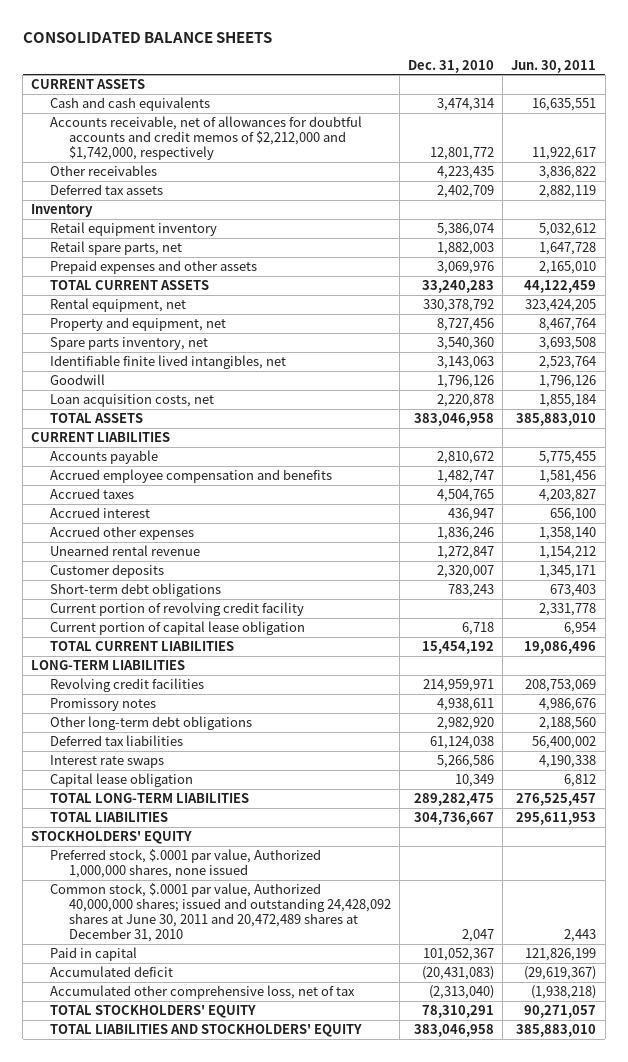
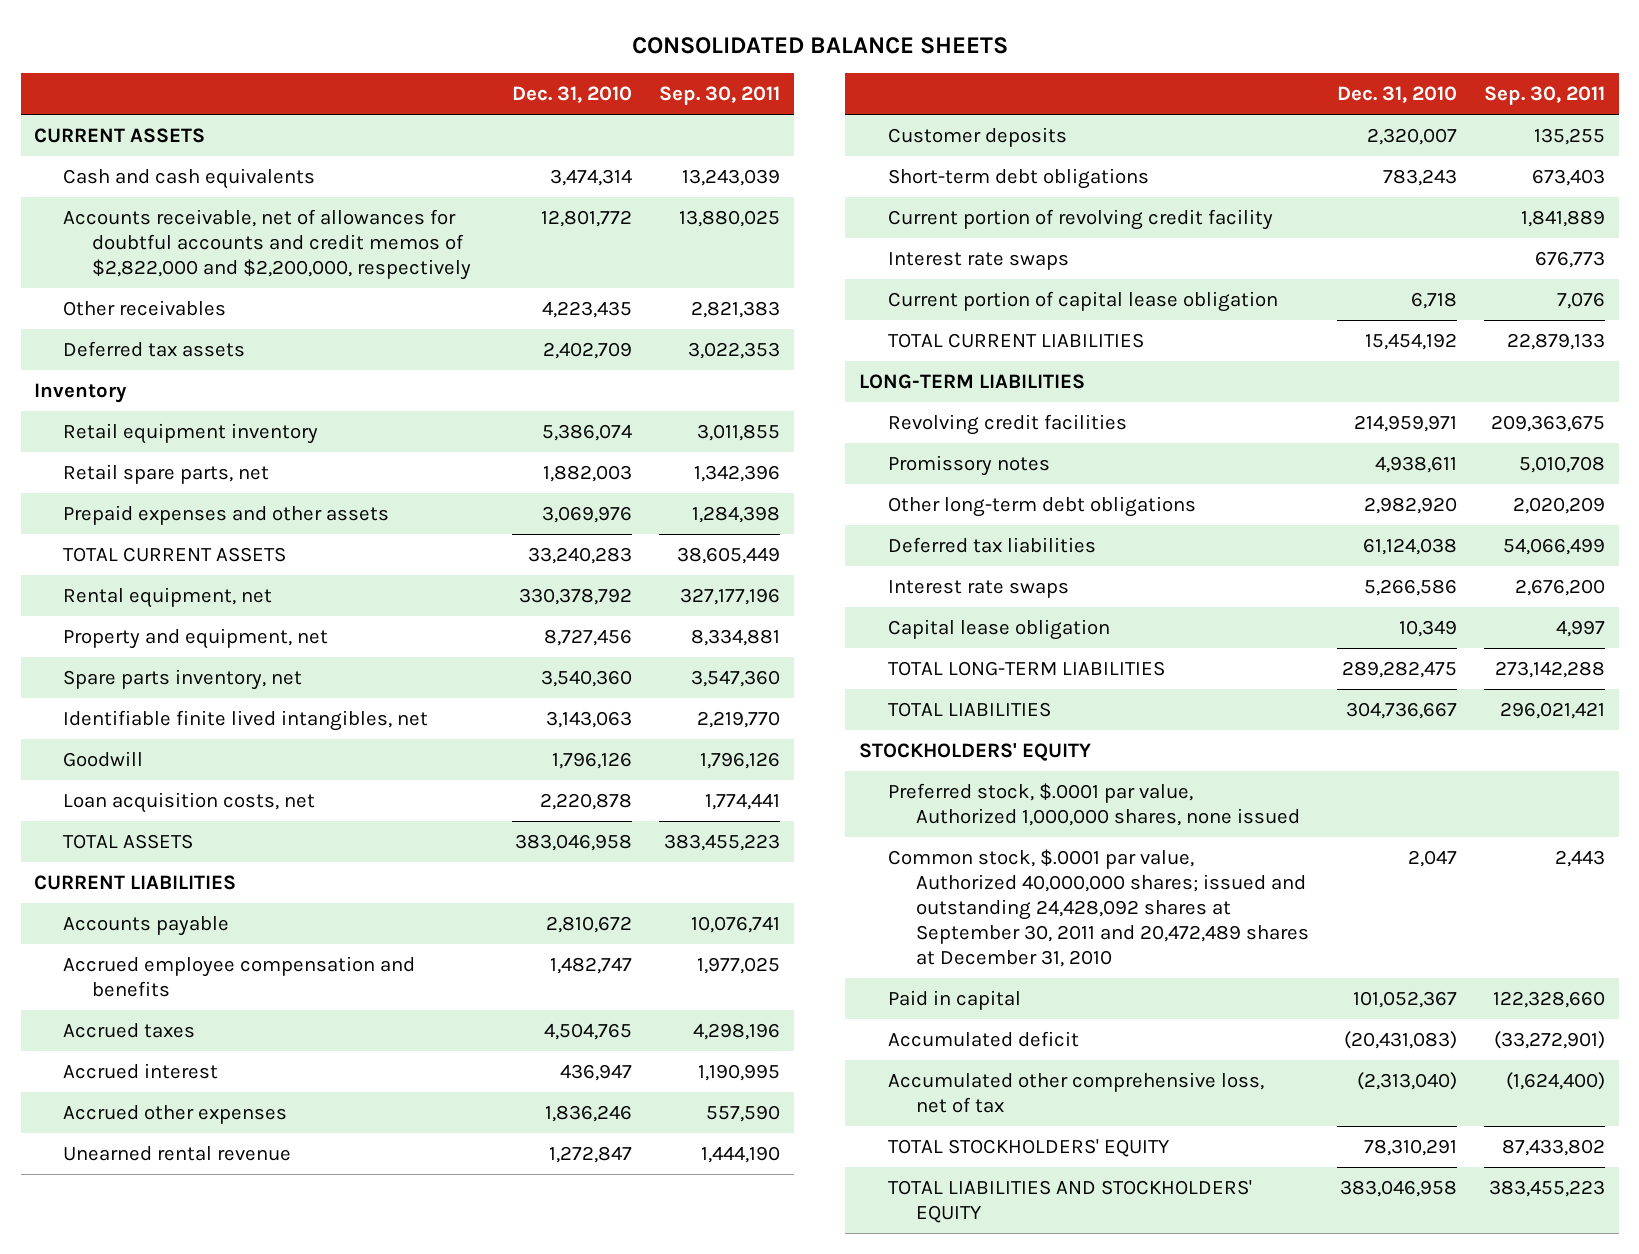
- | Dec. 31, 2010 | Jun. 30, 2011
+ | Dec. 31, 2010 | Sep. 30, 2011
- Accounts receivable, net of allowances for doubtful accounts and credit memos of $2,212,000 and $1,742,000, respectively | 12,801,772 | 11,922,617
+ Accounts receivable, net of allowances for doubtful accounts and credit memos of $2,822,000 and $2,200,000, respectively | 12,801,772 | 13,880,025
+ Interest rate swaps | | 676,773
- Common stock, $.0001 par value, Authorized 40,000,000 shares; issued and outstanding 24,428,092 shares at June 30, 2011 and 20,472,489 shares at December 31, 2010 | 2,047 | 2,443
+ Common stock, $.0001 par value, Authorized 40,000,000 shares; issued and outstanding 24,428,092 shares at September 30, 2011 and 20,472,489 shares at December 31, 2010 | 2,047 | 2,443

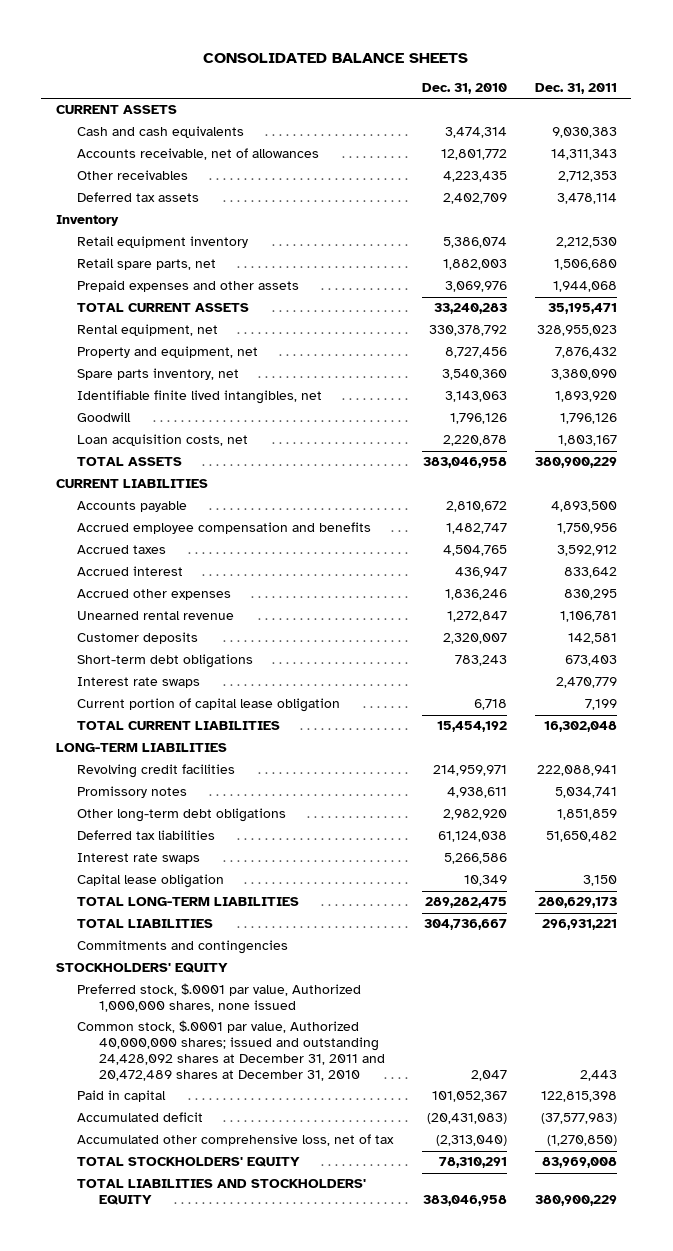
- | Dec. 31, 2010 | Sep. 30, 2011
+ | Dec. 31, 2010 | Dec. 31, 2011
- Accounts receivable, net of allowances for doubtful accounts and credit memos of $2,822,000 and $2,200,000, respectively | 12,801,772 | 13,880,025
+ Accounts receivable, net of allowances | 12,801,772 | 14,311,343
- Current portion of revolving credit facility | | 1,841,889
+ Commitments and contingencies
- Common stock, $.0001 par value, Authorized 40,000,000 shares; issued and outstanding 24,428,092 shares at September 30, 2011 and 20,472,489 shares at December 31, 2010 | 2,047 | 2,443
+ Common stock, $.0001 par value, Authorized 40,000,000 shares; issued and outstanding 24,428,092 shares at December 31, 2011 and 20,472,489 shares at December 31, 2010 | 2,047 | 2,443

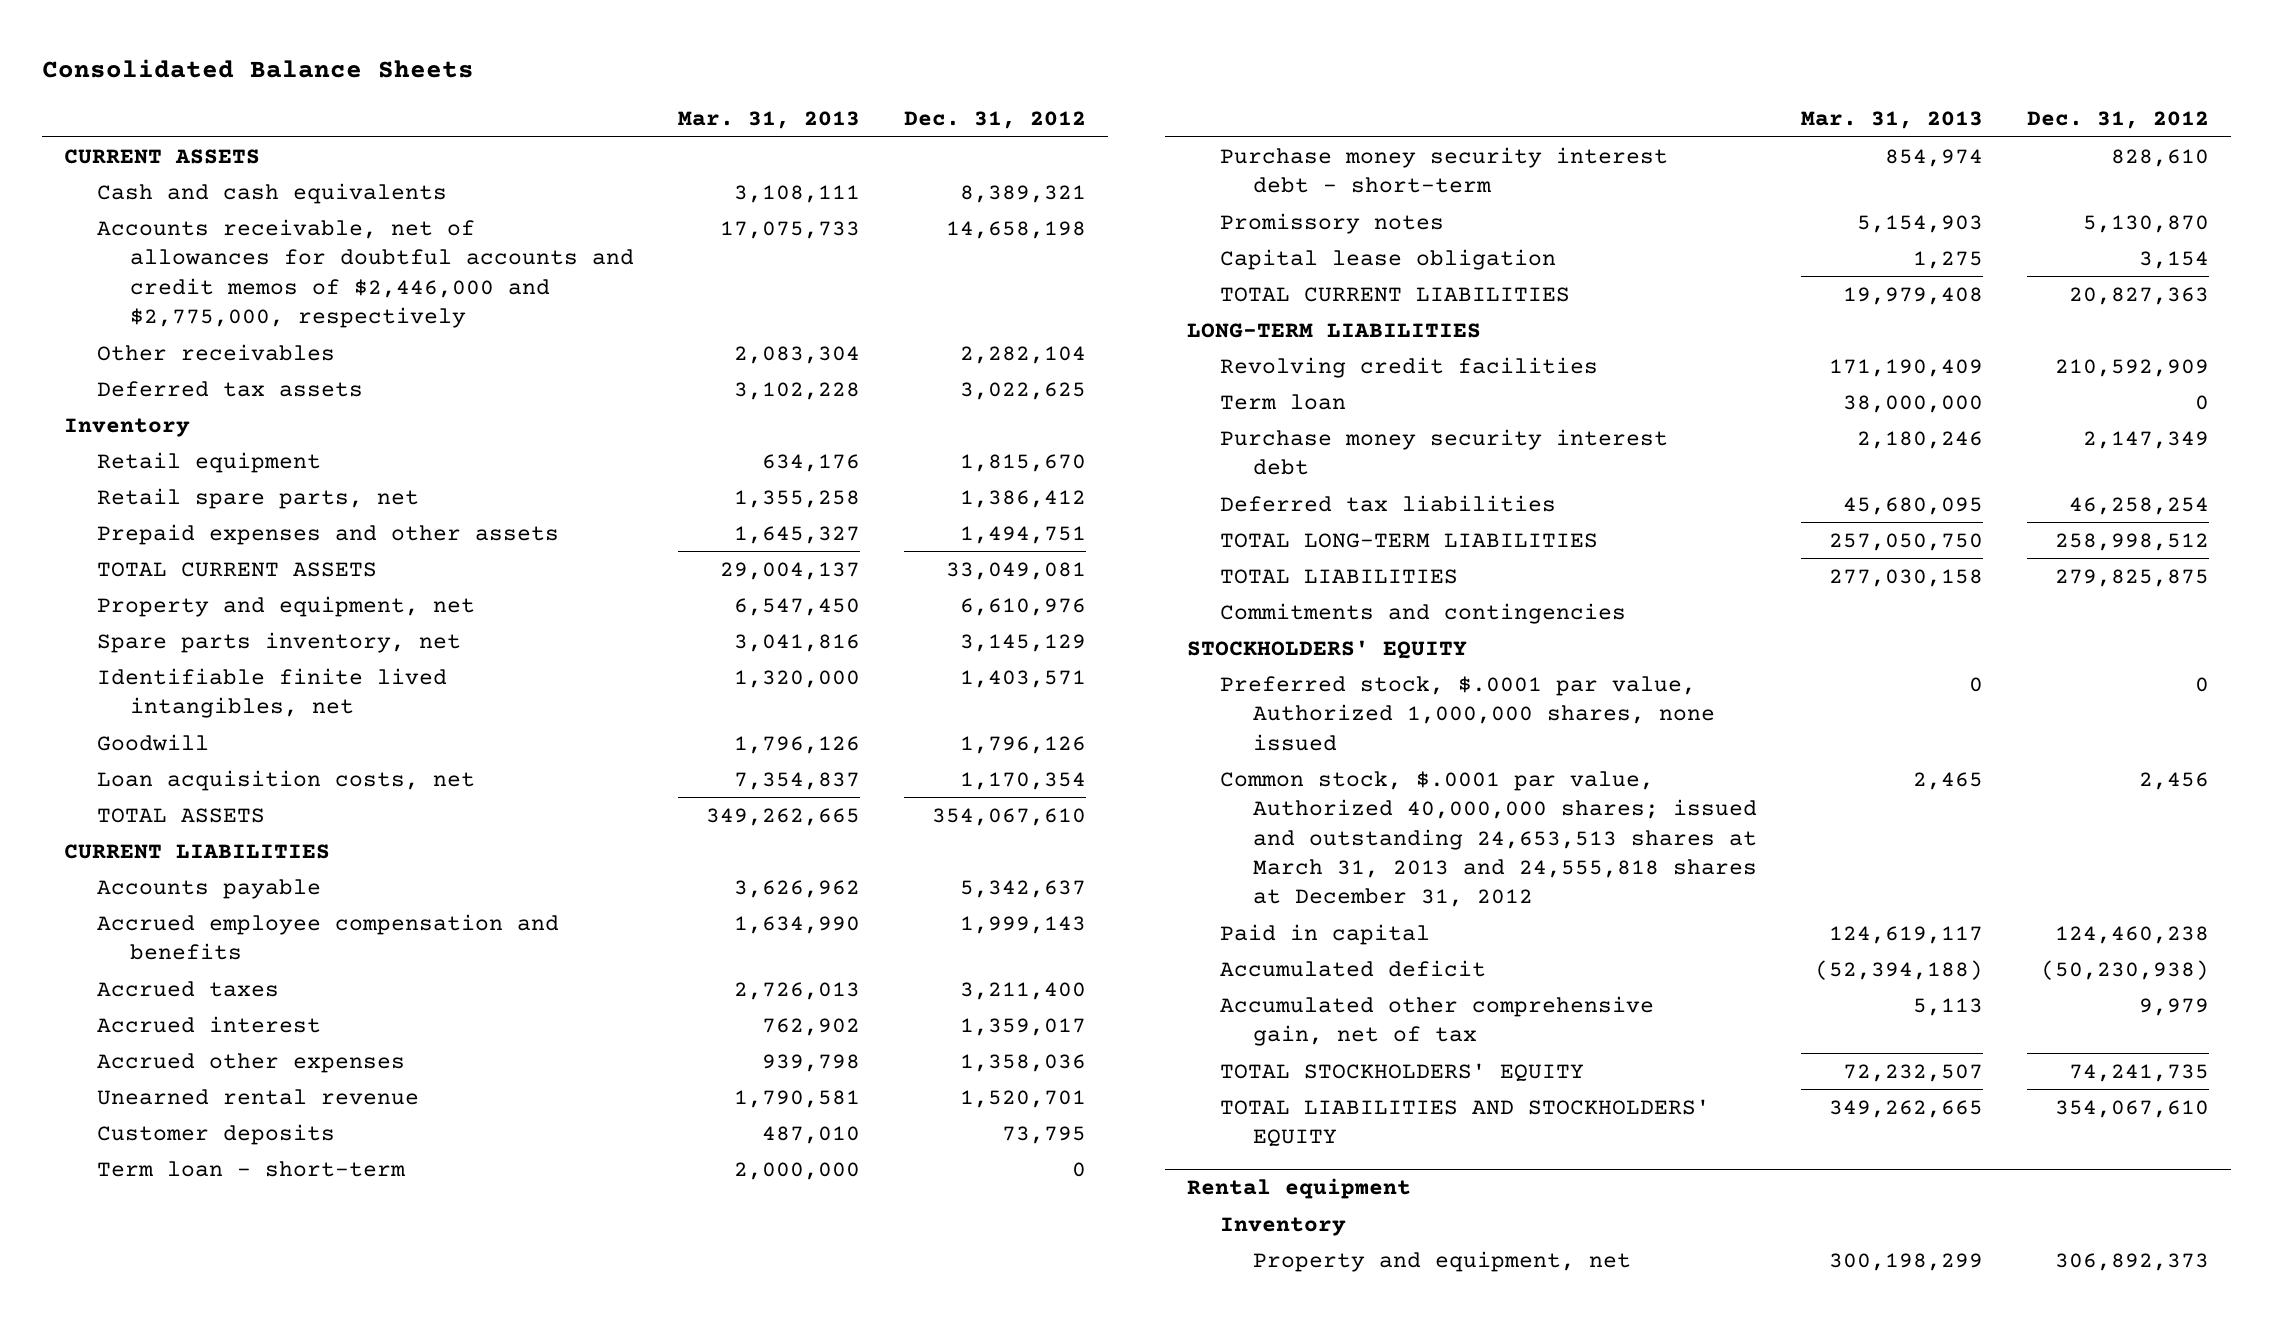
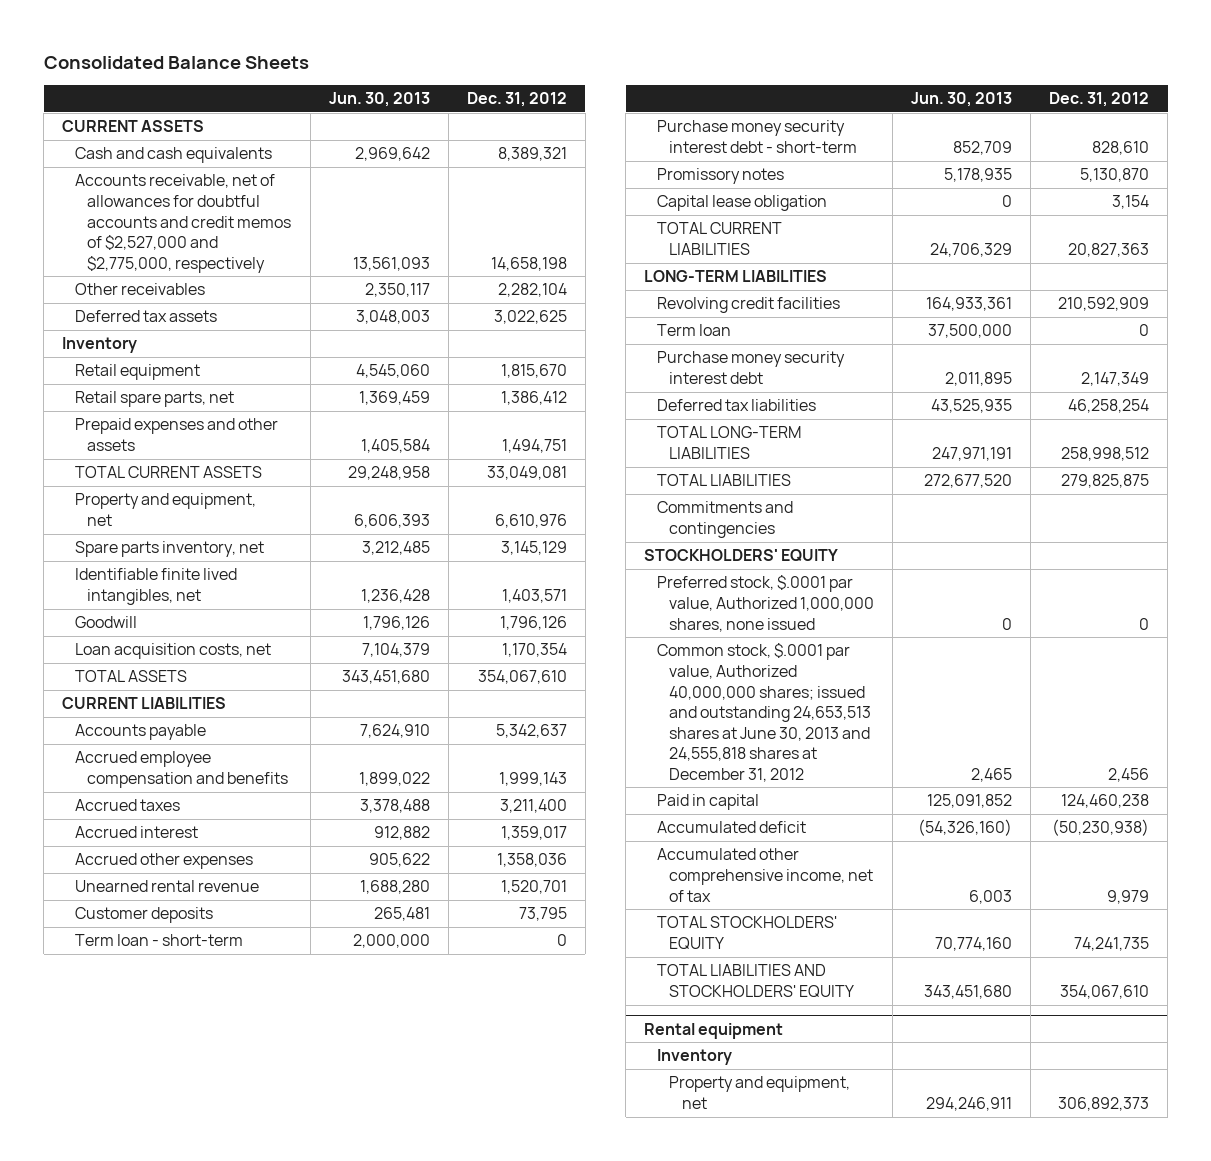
- | Mar. 31, 2013 | Dec. 31, 2012
+ | Jun. 30, 2013 | Dec. 31, 2012
- Accounts receivable, net of allowances for doubtful accounts and credit memos of $2,446,000 and $2,775,000, respectively | 17,075,733 | 14,658,198
+ Accounts receivable, net of allowances for doubtful accounts and credit memos of $2,527,000 and $2,775,000, respectively | 13,561,093 | 14,658,198
- Common stock, $.0001 par value, Authorized 40,000,000 shares; issued and outstanding 24,653,513 shares at March 31, 2013 and 24,555,818 shares at December 31, 2012 | 2,465 | 2,456
+ Common stock, $.0001 par value, Authorized 40,000,000 shares; issued and outstanding 24,653,513 shares at June 30, 2013 and 24,555,818 shares at December 31, 2012 | 2,465 | 2,456
- Accumulated other comprehensive gain, net of tax | 5,113 | 9,979
+ Accumulated other comprehensive income, net of tax | 6,003 | 9,979

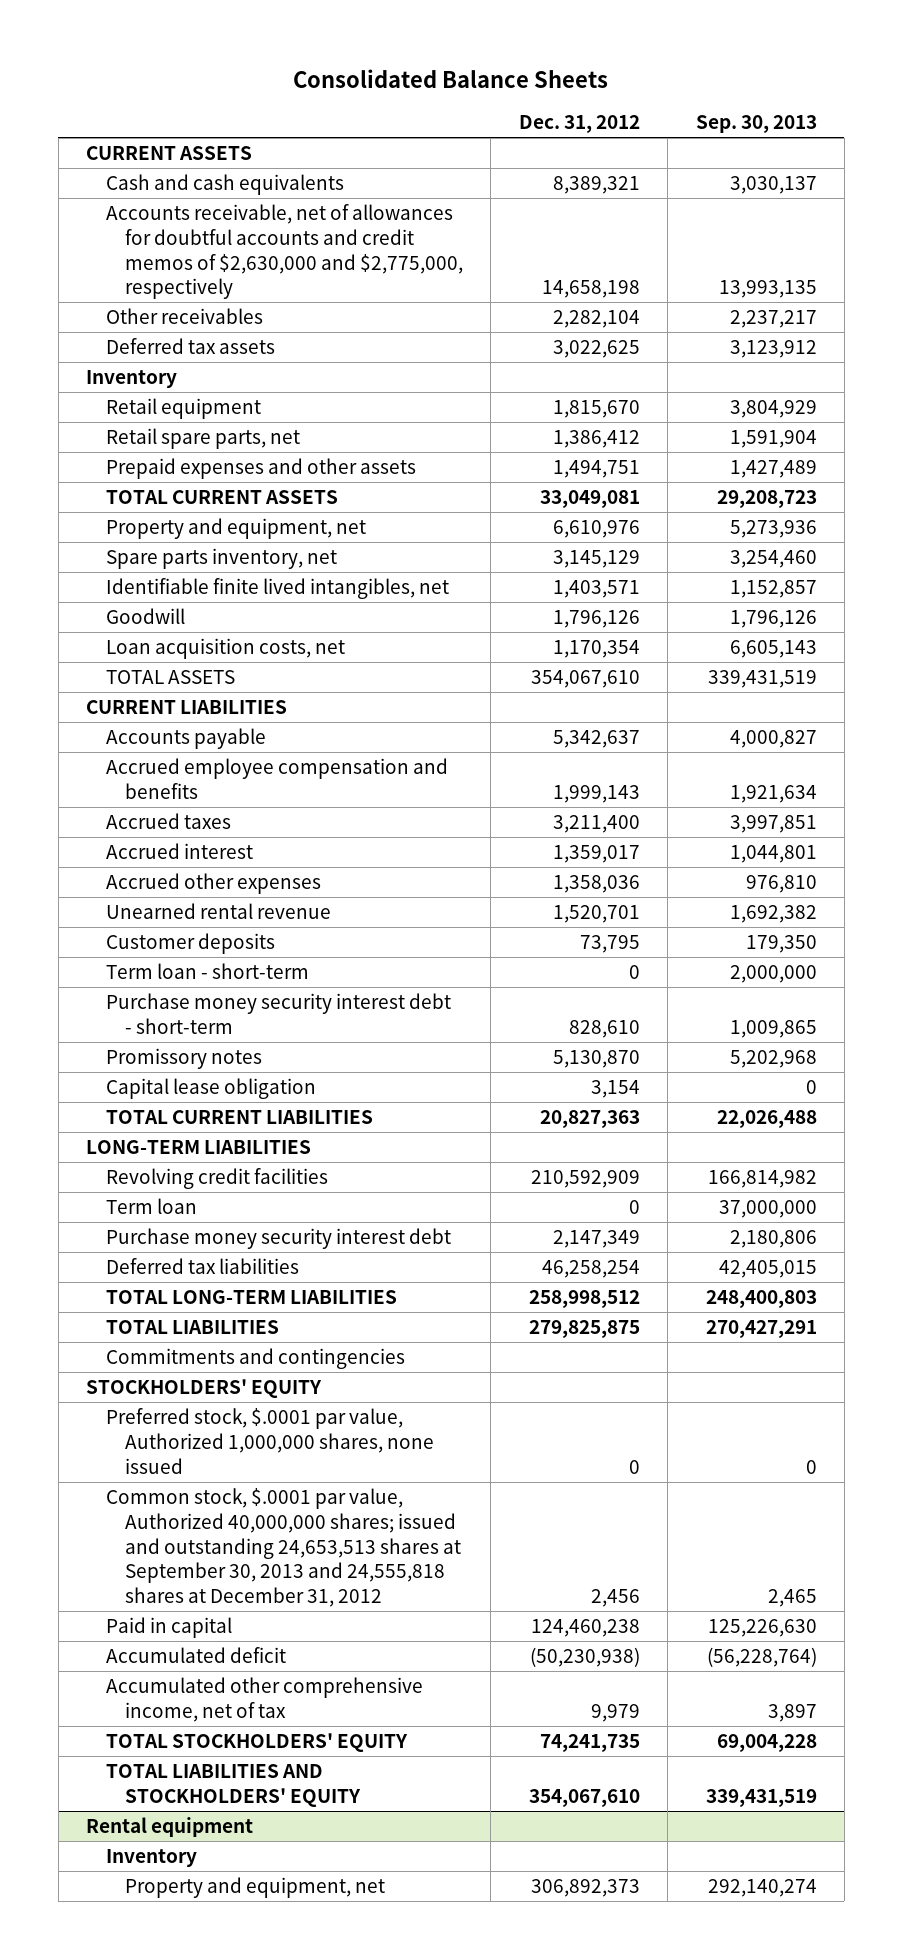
- | Jun. 30, 2013 | Dec. 31, 2012
+ | Dec. 31, 2012 | Sep. 30, 2013
- Accounts receivable, net of allowances for doubtful accounts and credit memos of $2,527,000 and $2,775,000, respectively | 13,561,093 | 14,658,198
+ Accounts receivable, net of allowances for doubtful accounts and credit memos of $2,630,000 and $2,775,000, respectively | 14,658,198 | 13,993,135
- Common stock, $.0001 par value, Authorized 40,000,000 shares; issued and outstanding 24,653,513 shares at June 30, 2013 and 24,555,818 shares at December 31, 2012 | 2,465 | 2,456
+ Common stock, $.0001 par value, Authorized 40,000,000 shares; issued and outstanding 24,653,513 shares at September 30, 2013 and 24,555,818 shares at December 31, 2012 | 2,456 | 2,465

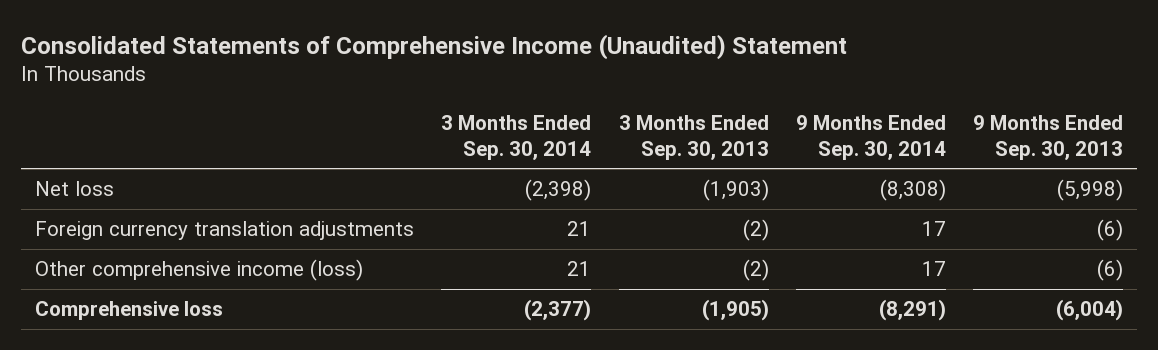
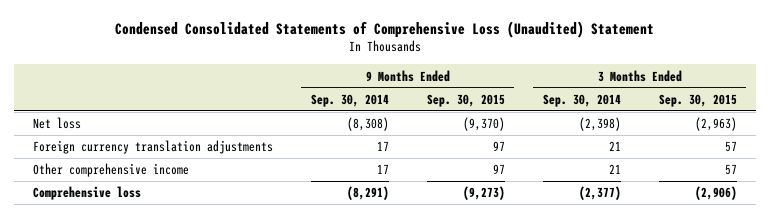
- Consolidated Statements of Comprehensive Income (Unaudited) Statement
+ Condensed Consolidated Statements of Comprehensive Loss (Unaudited) Statement
- | 3 Months Ended Sep. 30, 2014 | 3 Months Ended Sep. 30, 2013 | 9 Months Ended Sep. 30, 2014 | 9 Months Ended Sep. 30, 2013
+ | 9 Months Ended Sep. 30, 2014 | 9 Months Ended Sep. 30, 2015 | 3 Months Ended Sep. 30, 2014 | 3 Months Ended Sep. 30, 2015
- Other comprehensive income (loss) | 21 | (2) | 17 | (6)
+ Other comprehensive income | 17 | 97 | 21 | 57

